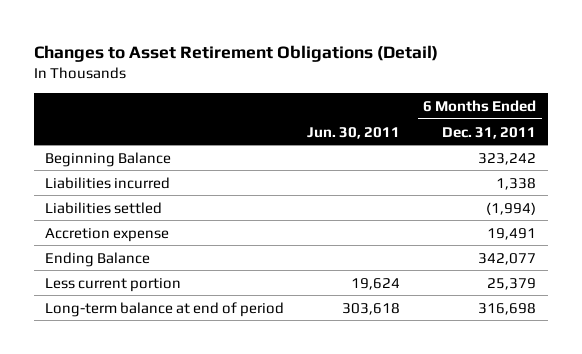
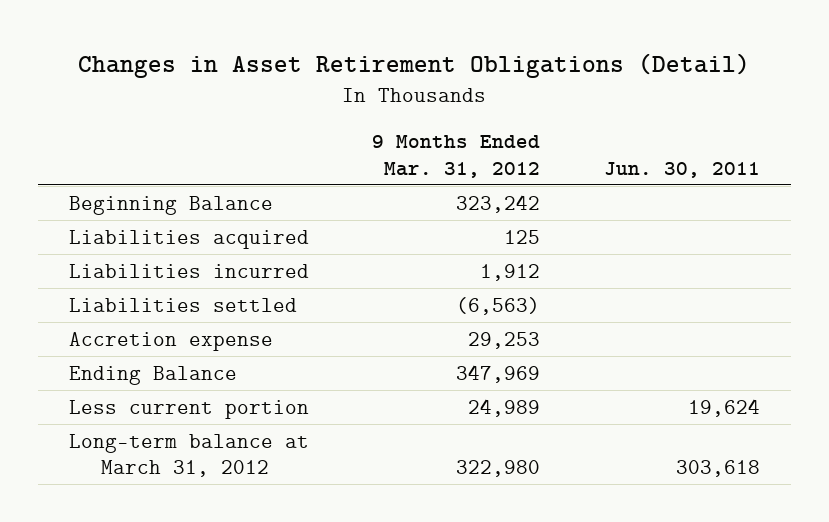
- Changes to Asset Retirement Obligations (Detail)
+ Changes in Asset Retirement Obligations (Detail)
- | Jun. 30, 2011 | 6 Months Ended Dec. 31, 2011
+ | 9 Months Ended Mar. 31, 2012 | Jun. 30, 2011
+ Liabilities acquired | 125 |
- Long-term balance at end of period | 303,618 | 316,698
+ Long-term balance at March 31, 2012 | 322,980 | 303,618

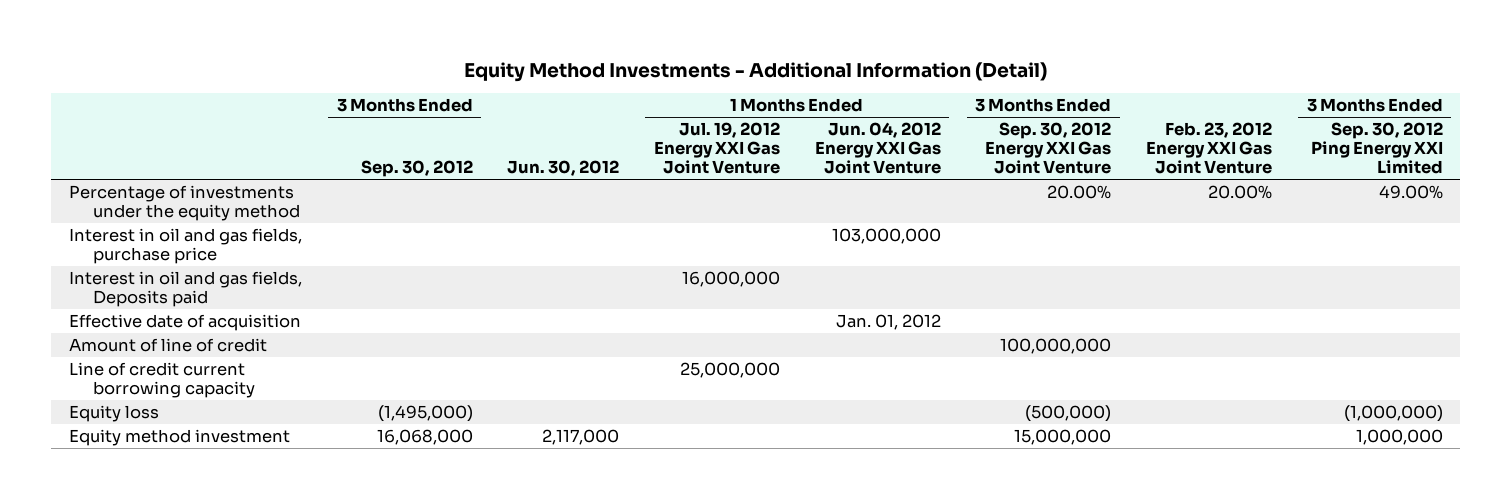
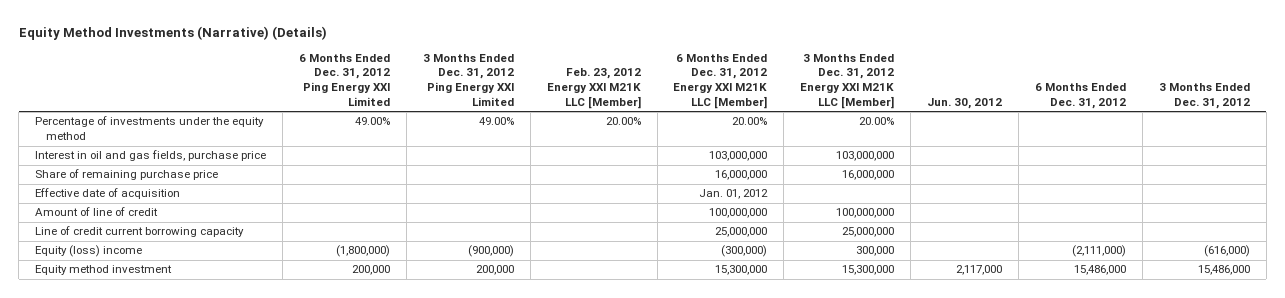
- Equity Method Investments - Additional Information (Detail)
+ Equity Method Investments (Narrative) (Details)
- | 3 Months Ended Sep. 30, 2012 | Jun. 30, 2012 | 1 Months Ended Jul. 19, 2012 Energy XXI Gas Joint Venture | 1 Months Ended Jun. 04, 2012 Energy XXI Gas Joint Venture | 3 Months Ended Sep. 30, 2012 Energy XXI Gas Joint Venture | Feb. 23, 2012 Energy XXI Gas Joint Venture | 3 Months Ended Sep. 30, 2012 Ping Energy XXI Limited
+ | 6 Months Ended Dec. 31, 2012 Ping Energy XXI Limited | 3 Months Ended Dec. 31, 2012 Ping Energy XXI Limited | Feb. 23, 2012 Energy XXI M21K LLC [Member] | 6 Months Ended Dec. 31, 2012 Energy XXI M21K LLC [Member] | 3 Months Ended Dec. 31, 2012 Energy XXI M21K LLC [Member] | Jun. 30, 2012 | 6 Months Ended Dec. 31, 2012 | 3 Months Ended Dec. 31, 2012
- Interest in oil and gas fields, Deposits paid | | | 16,000,000 | | | |
+ Share of remaining purchase price | | | | 16,000,000 | 16,000,000 | | |
- Equity loss | (1,495,000) | | | | (500,000) | | (1,000,000)
+ Equity (loss) income | (1,800,000) | (900,000) | | (300,000) | 300,000 | | (2,111,000) | (616,000)

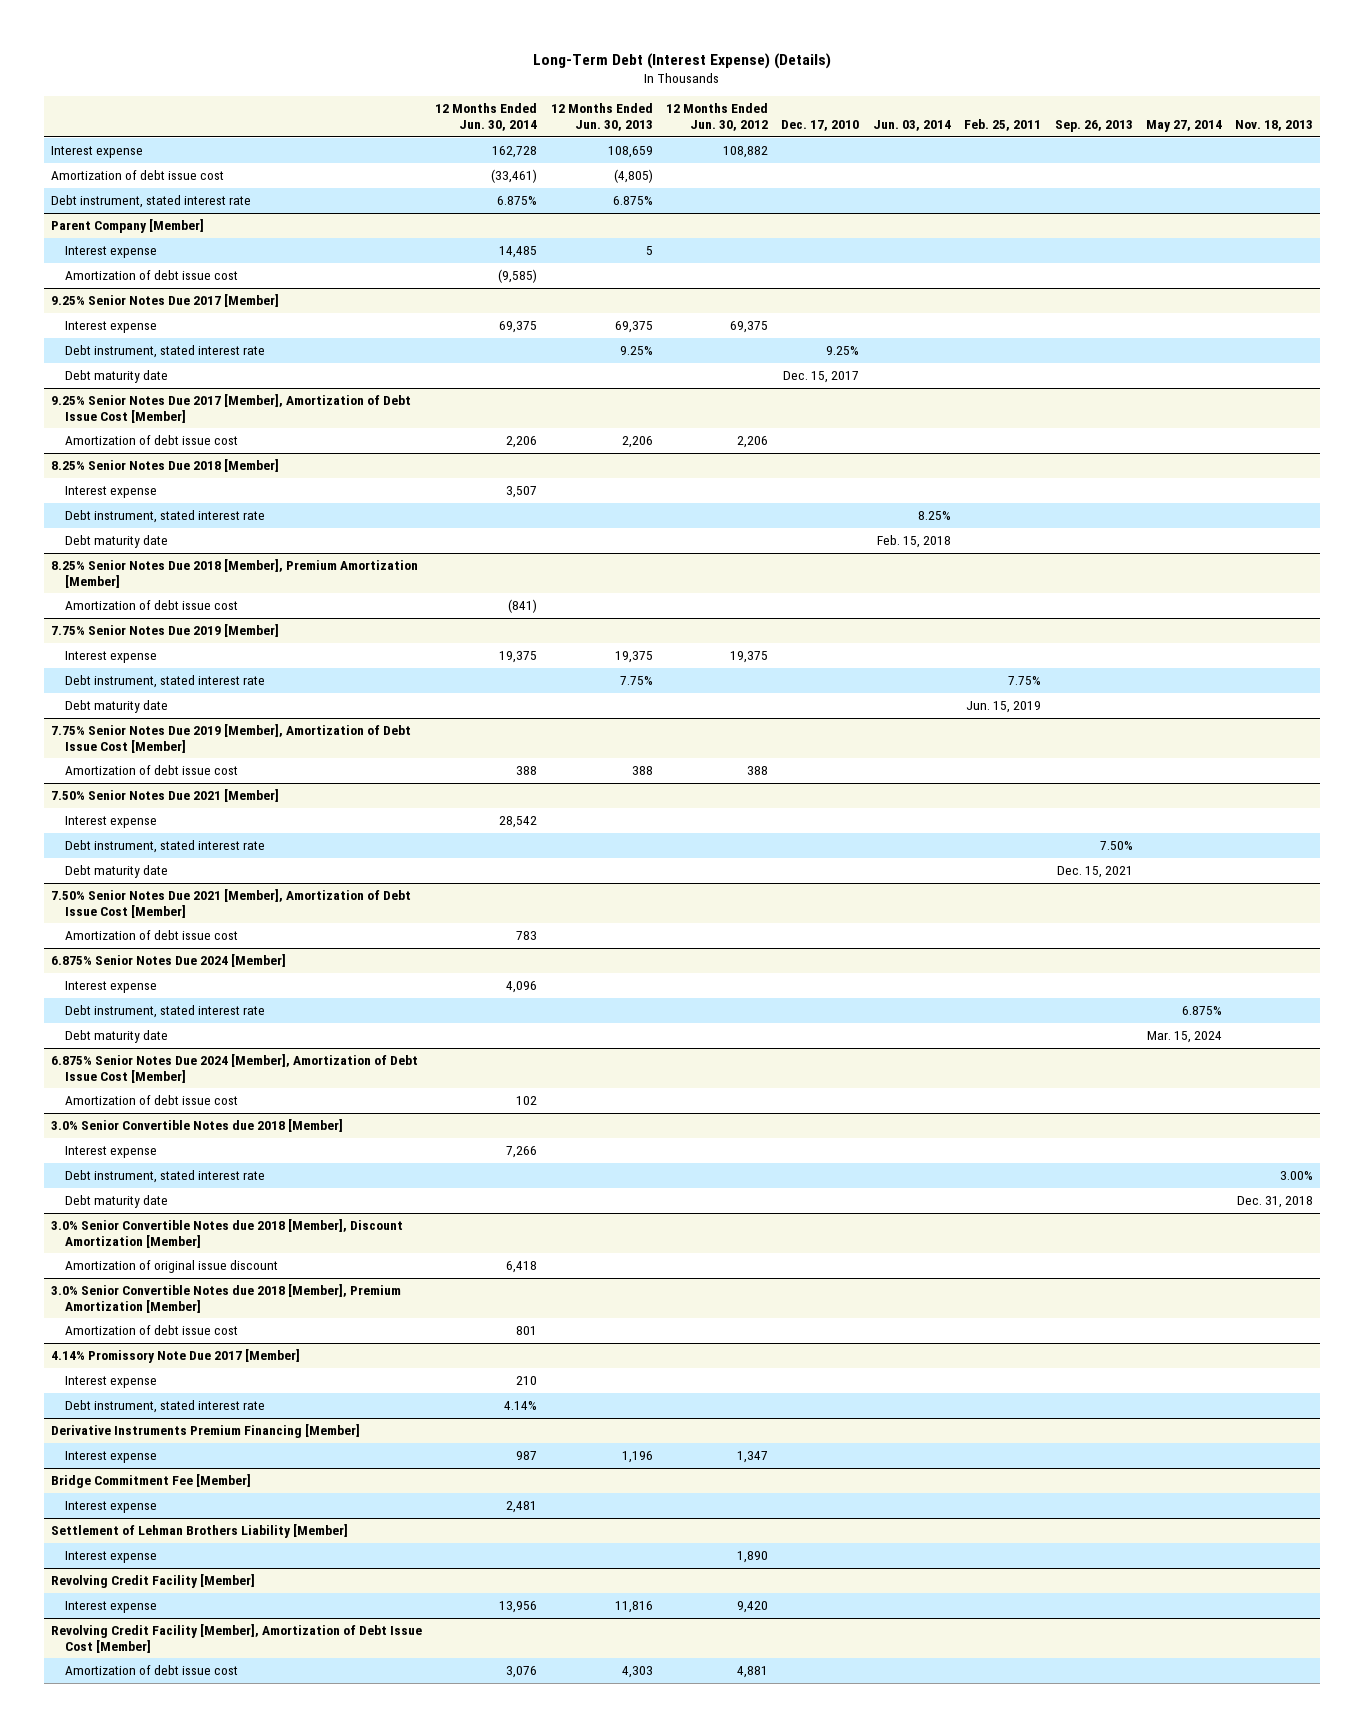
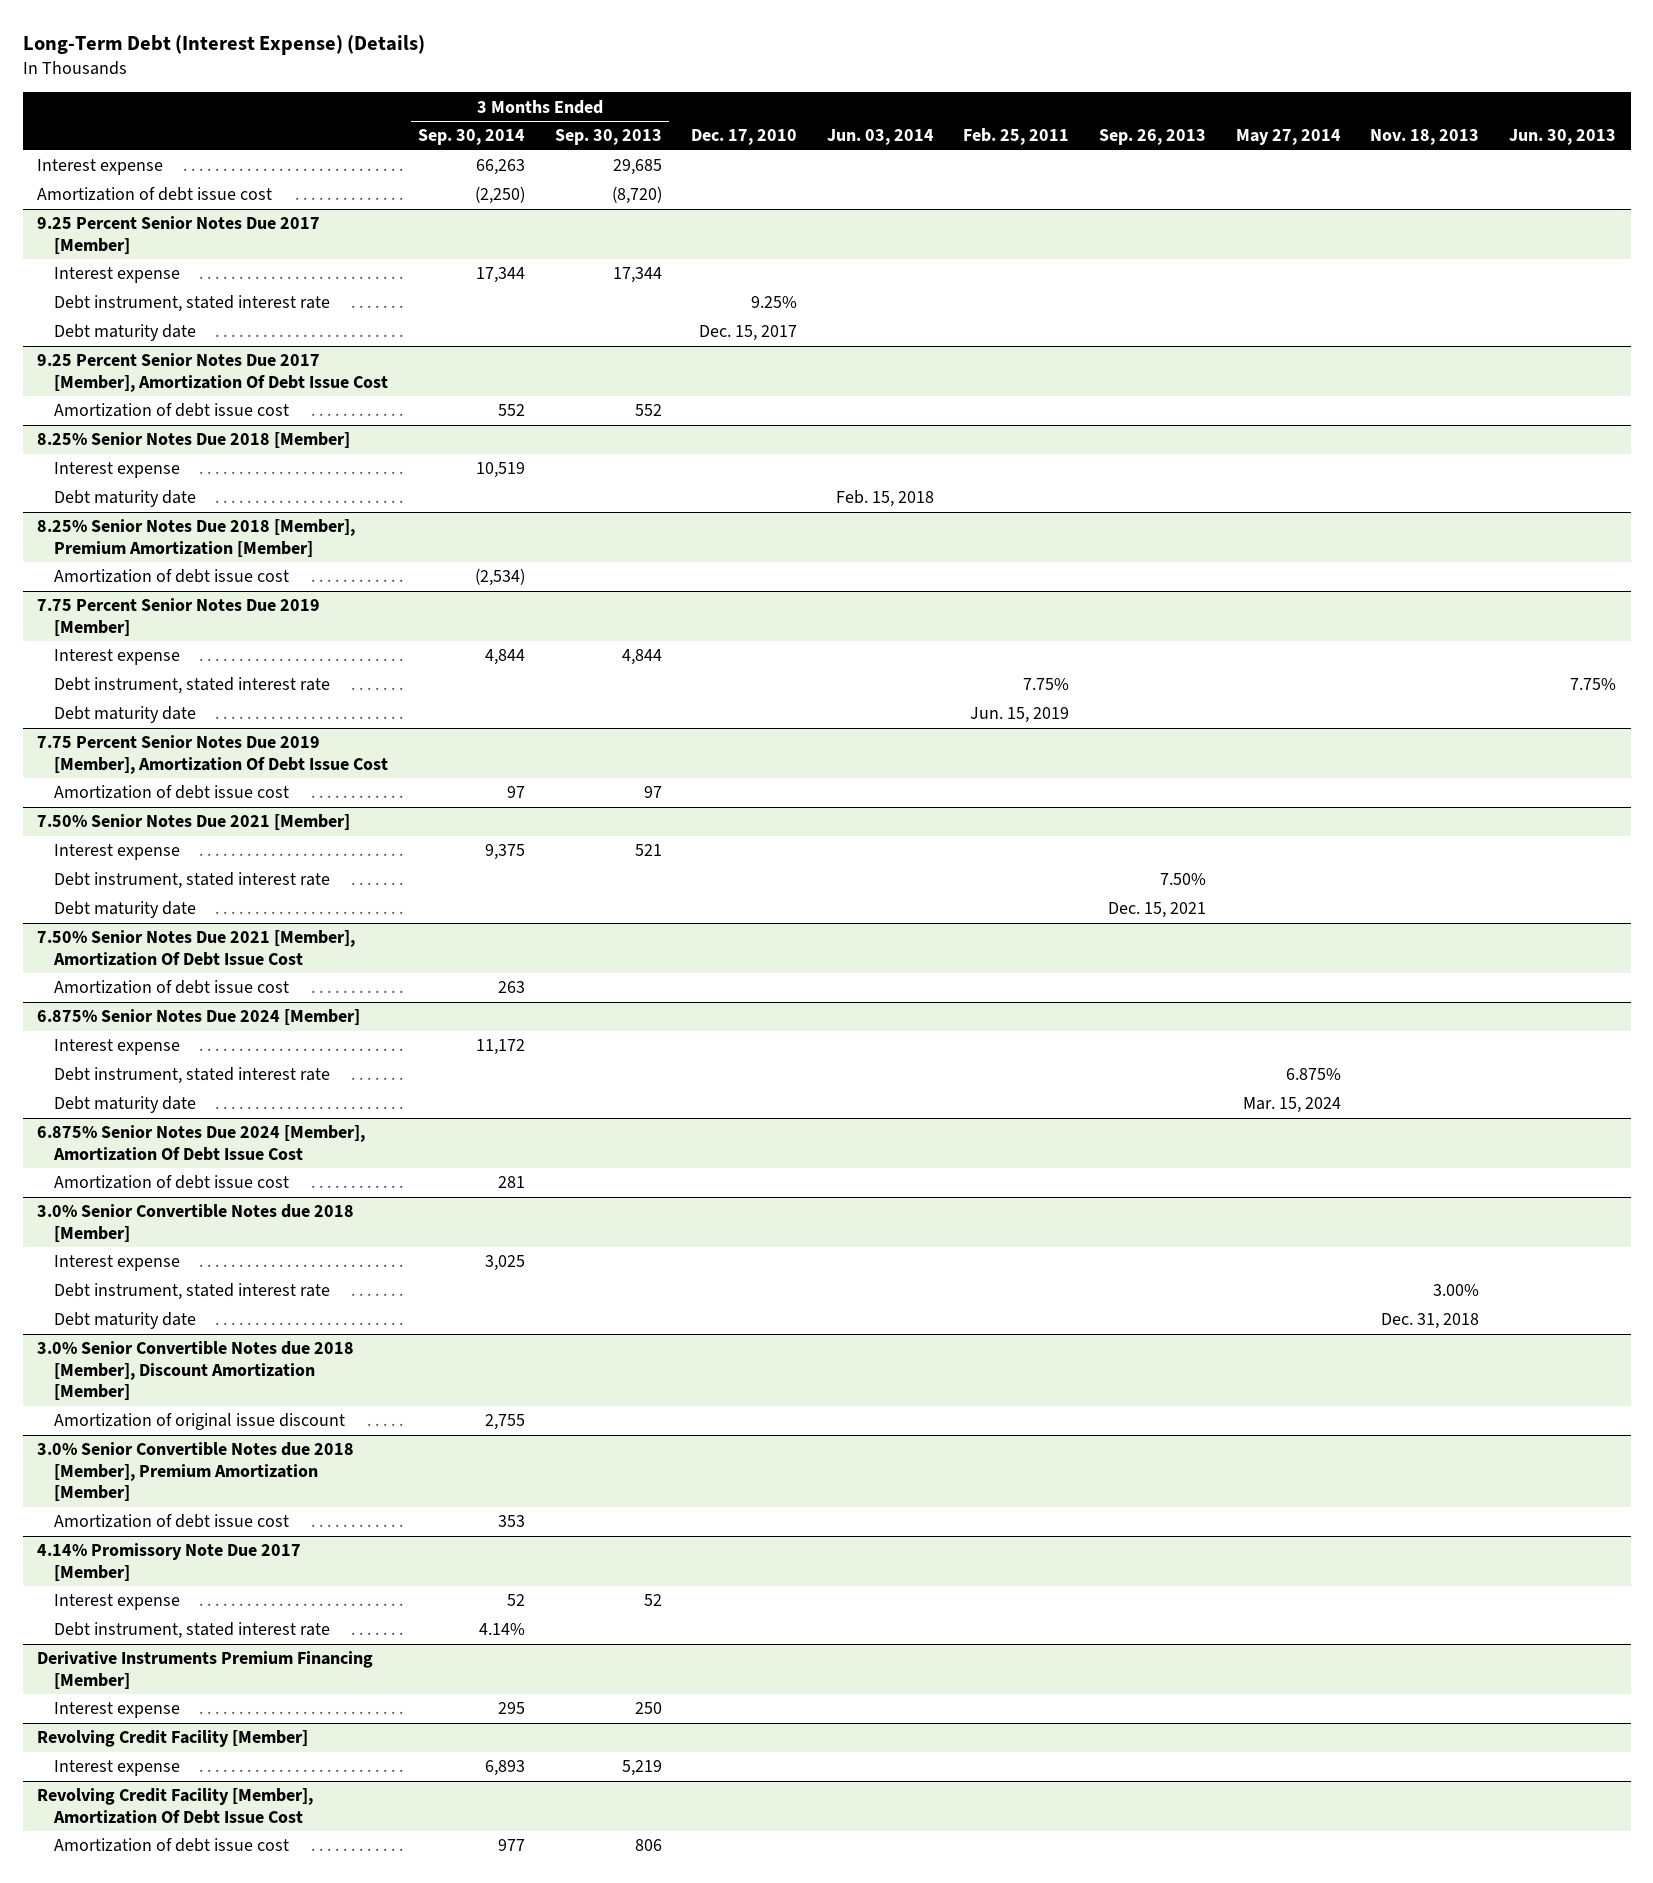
- | 12 Months Ended Jun. 30, 2014 | 12 Months Ended Jun. 30, 2013 | 12 Months Ended Jun. 30, 2012 | Dec. 17, 2010 | Jun. 03, 2014 | Feb. 25, 2011 | Sep. 26, 2013 | May 27, 2014 | Nov. 18, 2013
+ | 3 Months Ended Sep. 30, 2014 | 3 Months Ended Sep. 30, 2013 | Dec. 17, 2010 | Jun. 03, 2014 | Feb. 25, 2011 | Sep. 26, 2013 | May 27, 2014 | Nov. 18, 2013 | Jun. 30, 2013
- Debt instrument, stated interest rate | 6.875% | 6.875% | | | | | | |
- Parent Company [Member]
- Interest expense | 14,485 | 5 | | | | | | |
- Amortization of debt issue cost | (9,585) | | | | | | | |
- 9.25% Senior Notes Due 2017 [Member]
+ 9.25 Percent Senior Notes Due 2017 [Member]
- 9.25% Senior Notes Due 2017 [Member], Amortization of Debt Issue Cost [Member]
+ 9.25 Percent Senior Notes Due 2017 [Member], Amortization Of Debt Issue Cost
@ 8.25% Senior Notes Due 2018 [Member]
- Debt instrument, stated interest rate | | | | | 8.25% | | | |
- 7.75% Senior Notes Due 2019 [Member]
+ 7.75 Percent Senior Notes Due 2019 [Member]
- 7.75% Senior Notes Due 2019 [Member], Amortization of Debt Issue Cost [Member]
+ 7.75 Percent Senior Notes Due 2019 [Member], Amortization Of Debt Issue Cost
- 7.50% Senior Notes Due 2021 [Member], Amortization of Debt Issue Cost [Member]
+ 7.50% Senior Notes Due 2021 [Member], Amortization Of Debt Issue Cost
- 6.875% Senior Notes Due 2024 [Member], Amortization of Debt Issue Cost [Member]
+ 6.875% Senior Notes Due 2024 [Member], Amortization Of Debt Issue Cost
- Bridge Commitment Fee [Member]
- Interest expense | 2,481 | | | | | | | |
- Settlement of Lehman Brothers Liability [Member]
- Interest expense | | | 1,890 | | | | | |
- Revolving Credit Facility [Member], Amortization of Debt Issue Cost [Member]
+ Revolving Credit Facility [Member], Amortization Of Debt Issue Cost

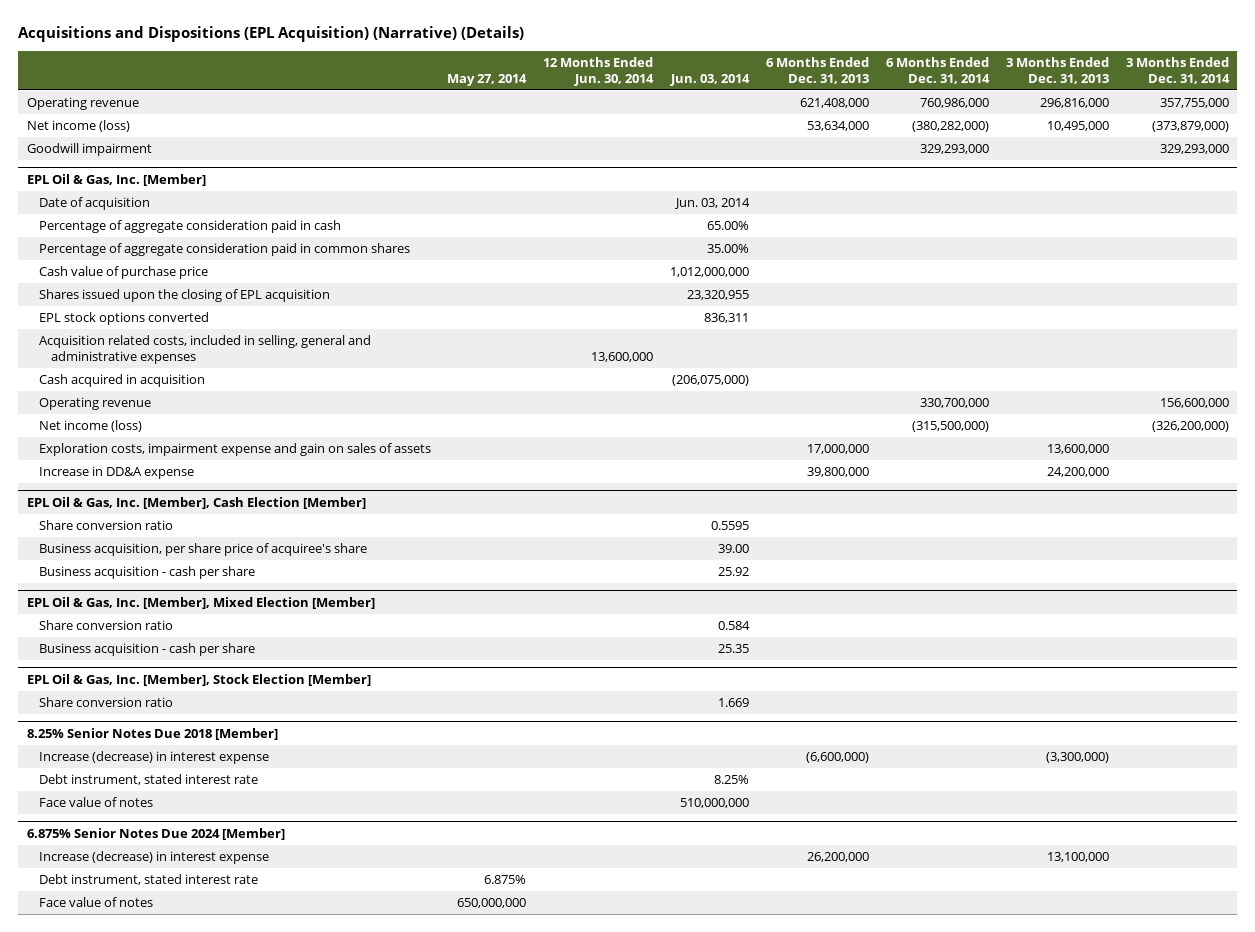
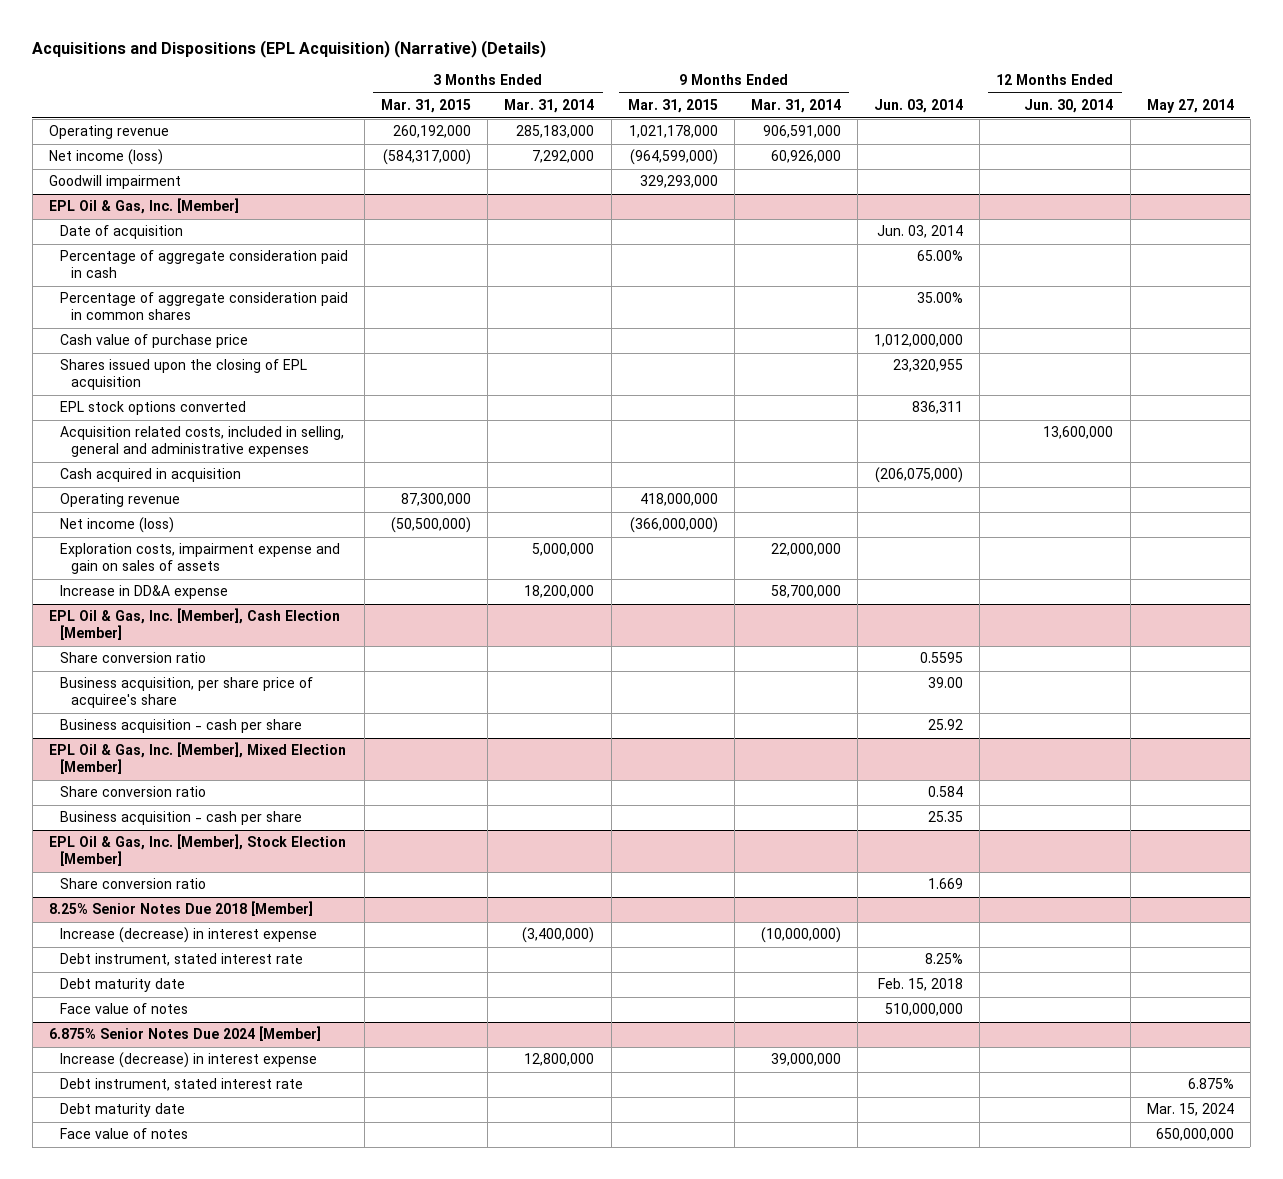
- | May 27, 2014 | 12 Months Ended Jun. 30, 2014 | Jun. 03, 2014 | 6 Months Ended Dec. 31, 2013 | 6 Months Ended Dec. 31, 2014 | 3 Months Ended Dec. 31, 2013 | 3 Months Ended Dec. 31, 2014
+ | 3 Months Ended Mar. 31, 2015 | 3 Months Ended Mar. 31, 2014 | 9 Months Ended Mar. 31, 2015 | 9 Months Ended Mar. 31, 2014 | Jun. 03, 2014 | 12 Months Ended Jun. 30, 2014 | May 27, 2014
@ 8.25% Senior Notes Due 2018 [Member]
+ Debt maturity date | | | | | Feb. 15, 2018 | |
@ 6.875% Senior Notes Due 2024 [Member]
+ Debt maturity date | | | | | | | Mar. 15, 2024

